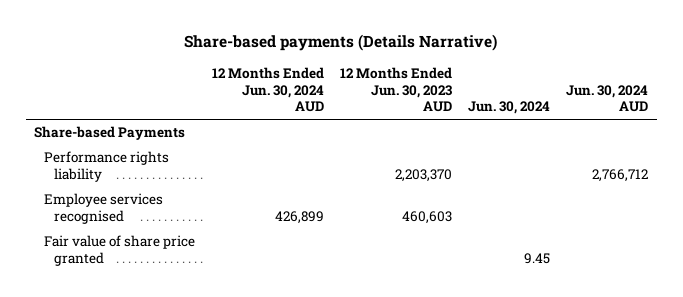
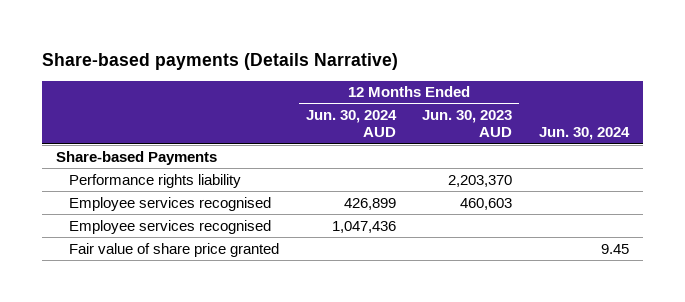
- | 12 Months Ended Jun. 30, 2024 AUD | 12 Months Ended Jun. 30, 2023 AUD | Jun. 30, 2024 | Jun. 30, 2024 AUD
+ | 12 Months Ended Jun. 30, 2024 AUD | 12 Months Ended Jun. 30, 2023 AUD | Jun. 30, 2024
+ Employee services recognised | 1,047,436 | |

